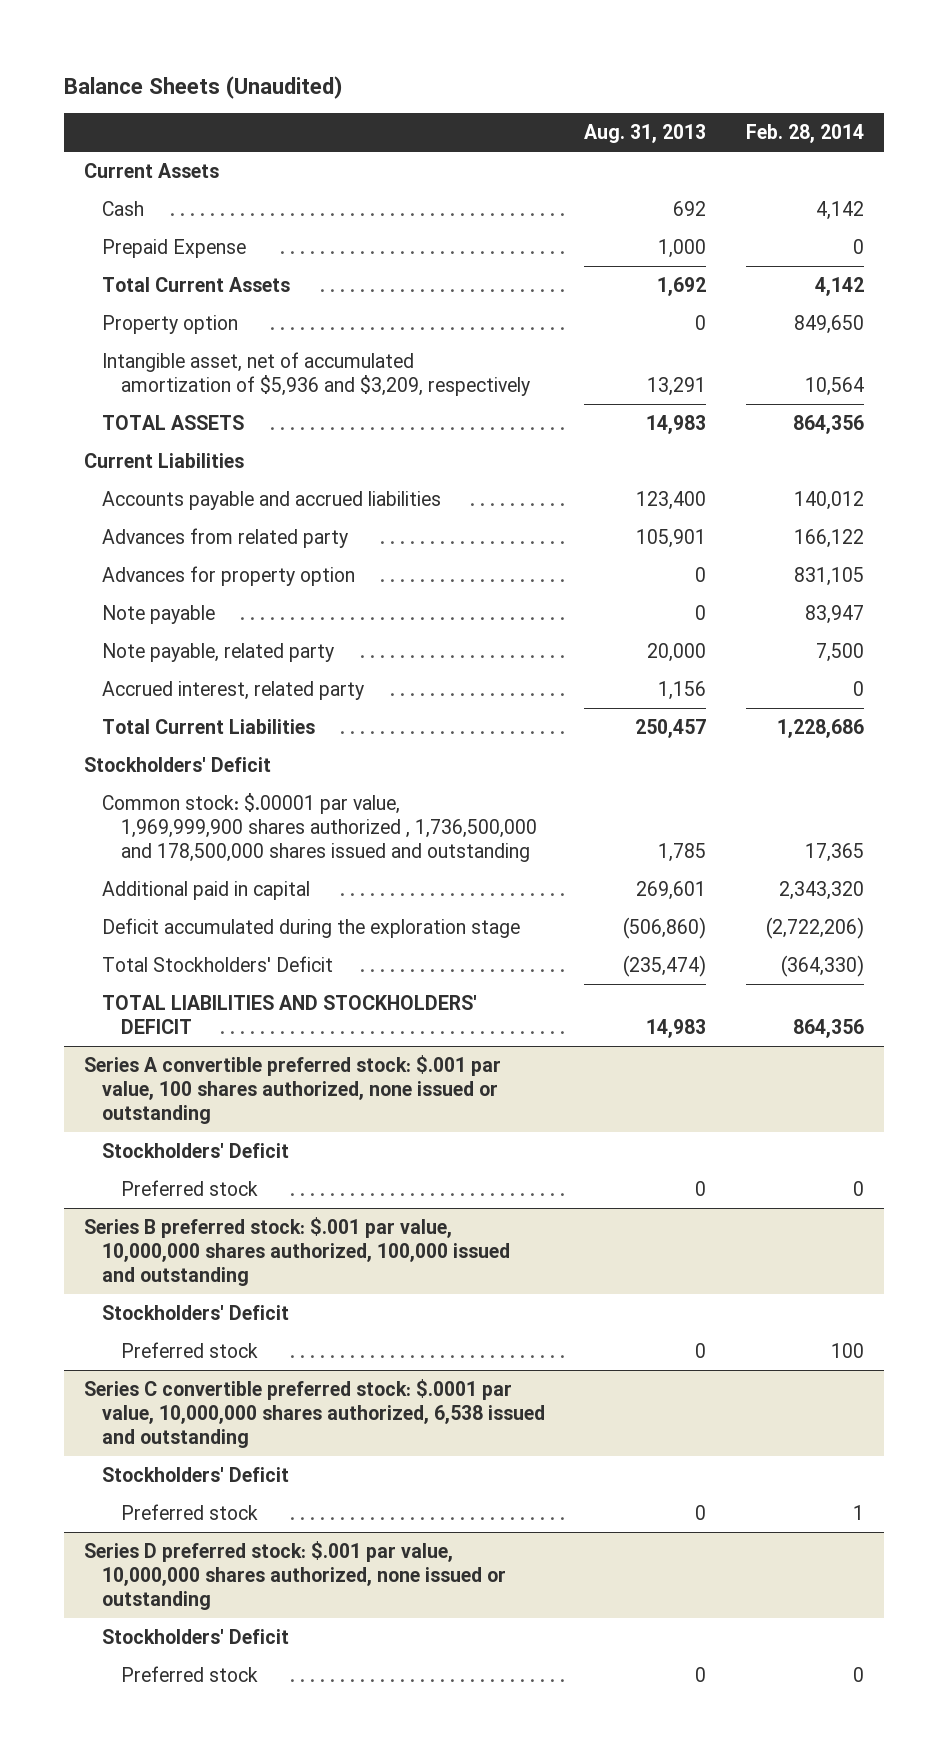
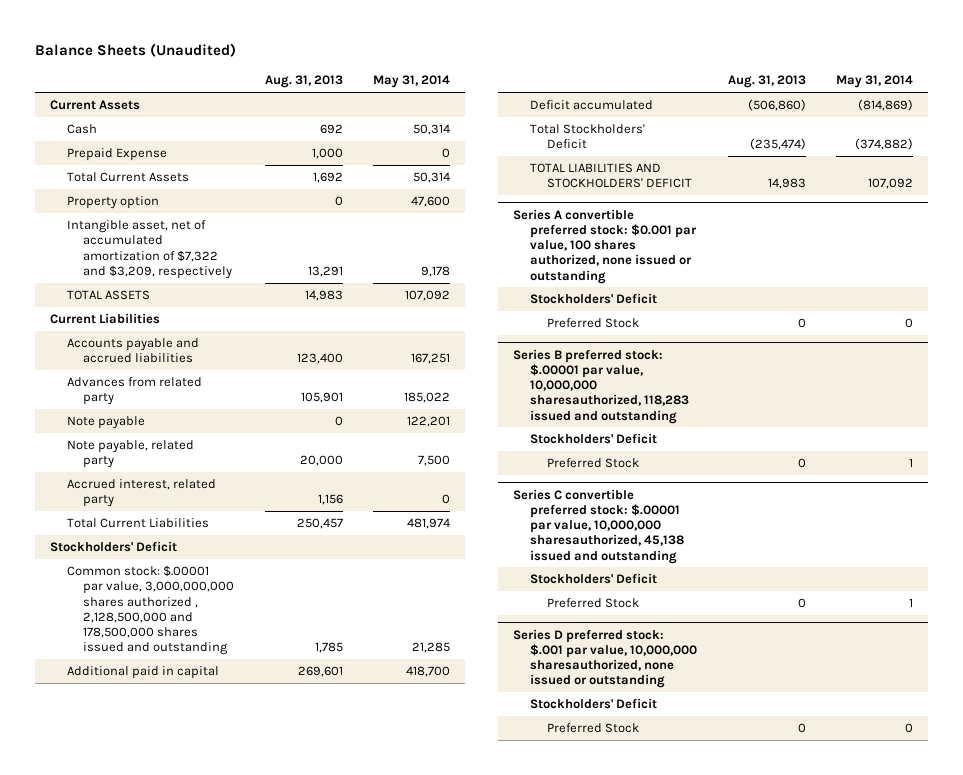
- | Aug. 31, 2013 | Feb. 28, 2014
+ | Aug. 31, 2013 | May 31, 2014
- Intangible asset, net of accumulated amortization of $5,936 and $3,209, respectively | 13,291 | 10,564
+ Intangible asset, net of accumulated amortization of $7,322 and $3,209, respectively | 13,291 | 9,178
- Advances for property option | 0 | 831,105
- Common stock: $.00001 par value, 1,969,999,900 shares authorized , 1,736,500,000 and 178,500,000 shares issued and outstanding | 1,785 | 17,365
+ Common stock: $.00001 par value, 3,000,000,000 shares authorized , 2,128,500,000 and 178,500,000 shares issued and outstanding | 1,785 | 21,285
- Deficit accumulated during the exploration stage | (506,860) | (2,722,206)
+ Deficit accumulated | (506,860) | (814,869)
- Series A convertible preferred stock: $.001 par value, 100 shares authorized, none issued or outstanding
+ Series A convertible preferred stock: $0.001 par value, 100 shares authorized, none issued or outstanding
- Preferred stock | 0 | 0
- Series B preferred stock: $.001 par value, 10,000,000 shares authorized, 100,000 issued and outstanding
+ Preferred Stock | 0 | 0
+ Series B preferred stock: $.00001 par value, 10,000,000 sharesauthorized, 118,283 issued and outstanding
- Preferred stock | 0 | 100
- Series C convertible preferred stock: $.0001 par value, 10,000,000 shares authorized, 6,538 issued and outstanding
+ Preferred Stock | 0 | 1
+ Series C convertible preferred stock: $.00001 par value, 10,000,000 sharesauthorized, 45,138 issued and outstanding
- Preferred stock | 0 | 1
- Series D preferred stock: $.001 par value, 10,000,000 shares authorized, none issued or outstanding
+ Preferred Stock | 0 | 1
+ Series D preferred stock: $.001 par value, 10,000,000 sharesauthorized, none issued or outstanding
- Preferred stock | 0 | 0
+ Preferred Stock | 0 | 0

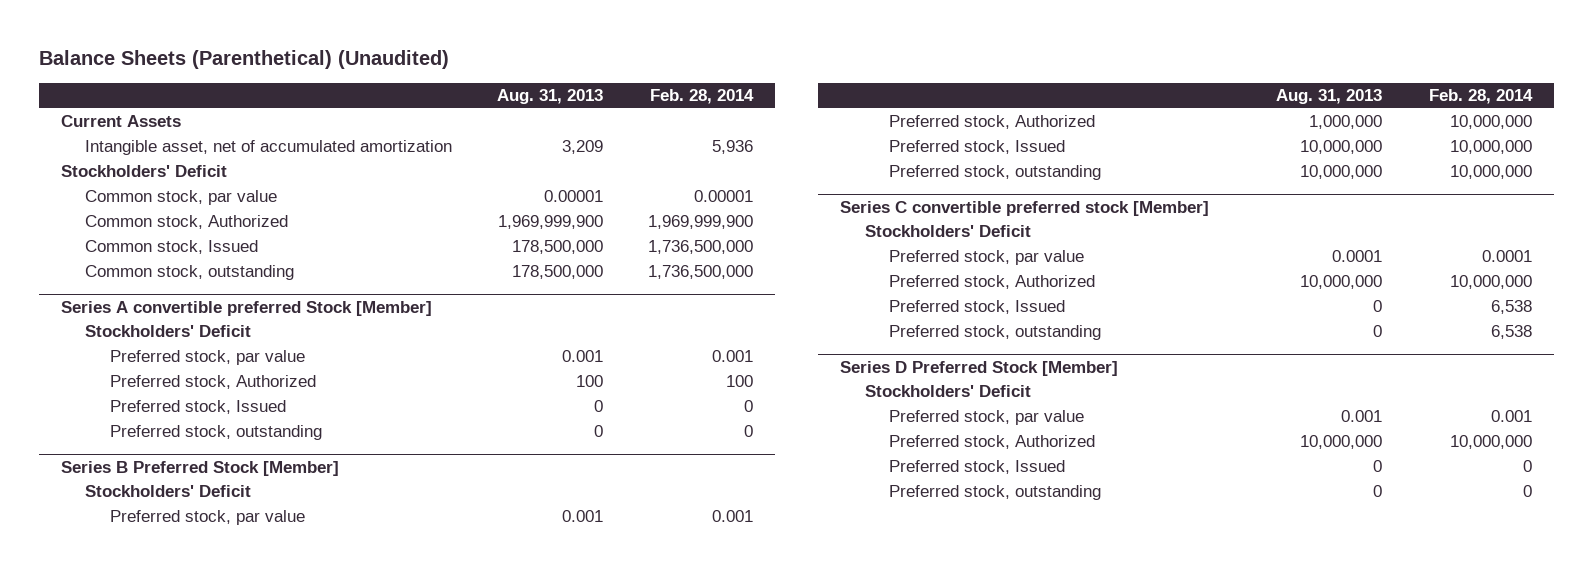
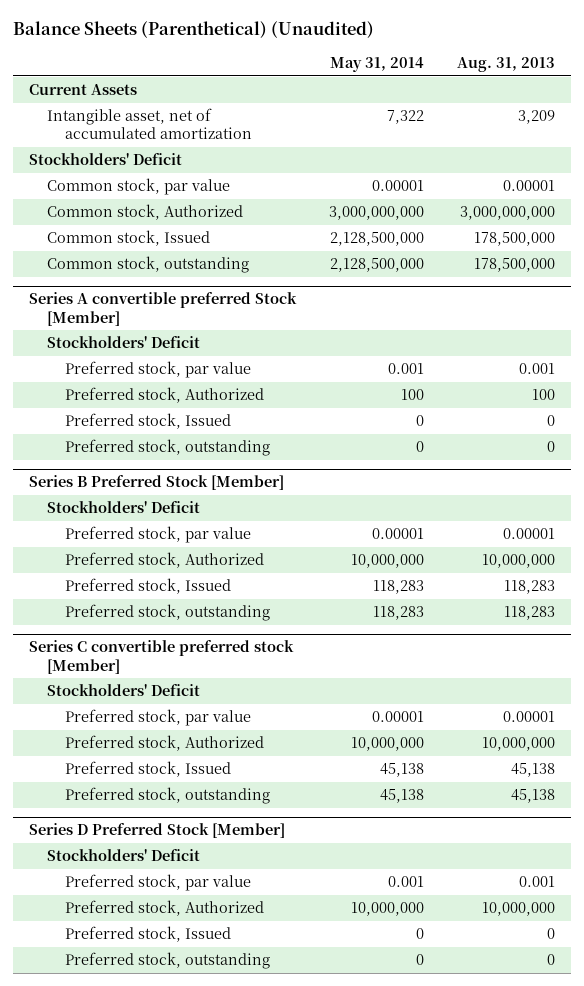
- | Aug. 31, 2013 | Feb. 28, 2014
+ | May 31, 2014 | Aug. 31, 2013
- Common stock, Authorized | 1,969,999,900 | 1,969,999,900
+ Common stock, Authorized | 3,000,000,000 | 3,000,000,000
@ Series B Preferred Stock [Member]
- Preferred stock, par value | 0.001 | 0.001
- Preferred stock, Authorized | 1,000,000 | 10,000,000
- Preferred stock, Issued | 10,000,000 | 10,000,000
- Preferred stock, outstanding | 10,000,000 | 10,000,000
+ Preferred stock, par value | 0.00001 | 0.00001
+ Preferred stock, Authorized | 10,000,000 | 10,000,000
+ Preferred stock, Issued | 118,283 | 118,283
+ Preferred stock, outstanding | 118,283 | 118,283
@ Series C convertible preferred stock [Member]
- Preferred stock, par value | 0.0001 | 0.0001
+ Preferred stock, par value | 0.00001 | 0.00001
- Preferred stock, Issued | 0 | 6,538
- Preferred stock, outstanding | 0 | 6,538
+ Preferred stock, Issued | 45,138 | 45,138
+ Preferred stock, outstanding | 45,138 | 45,138

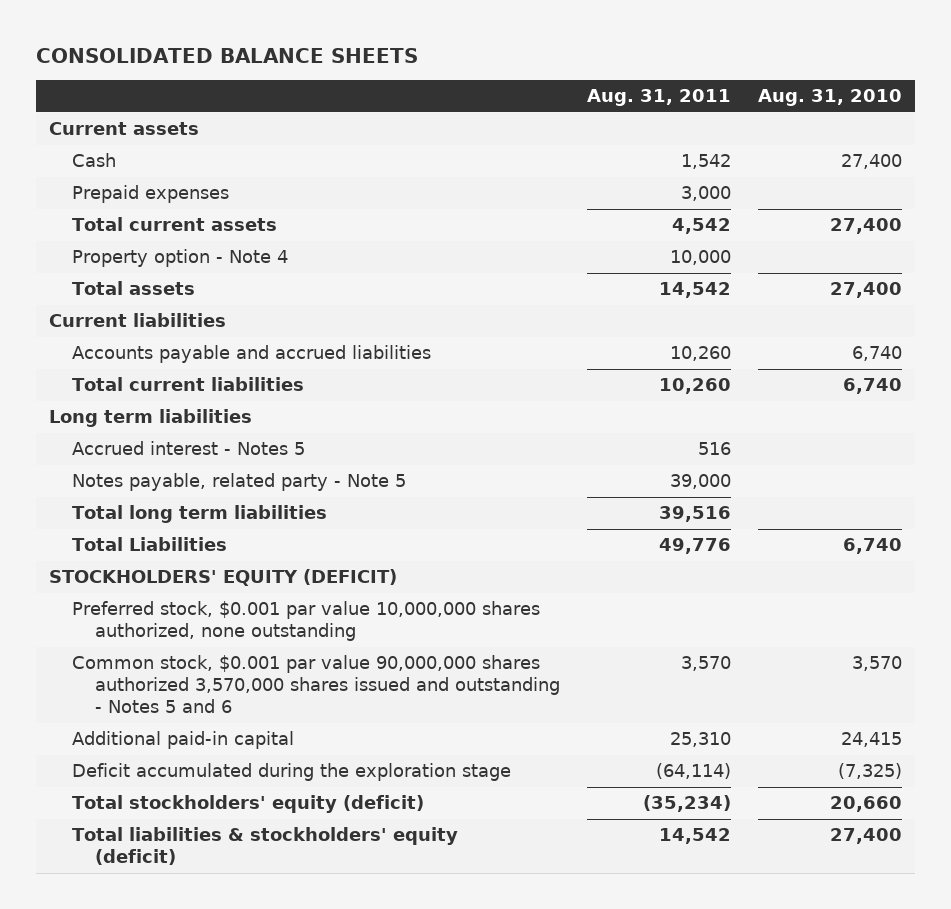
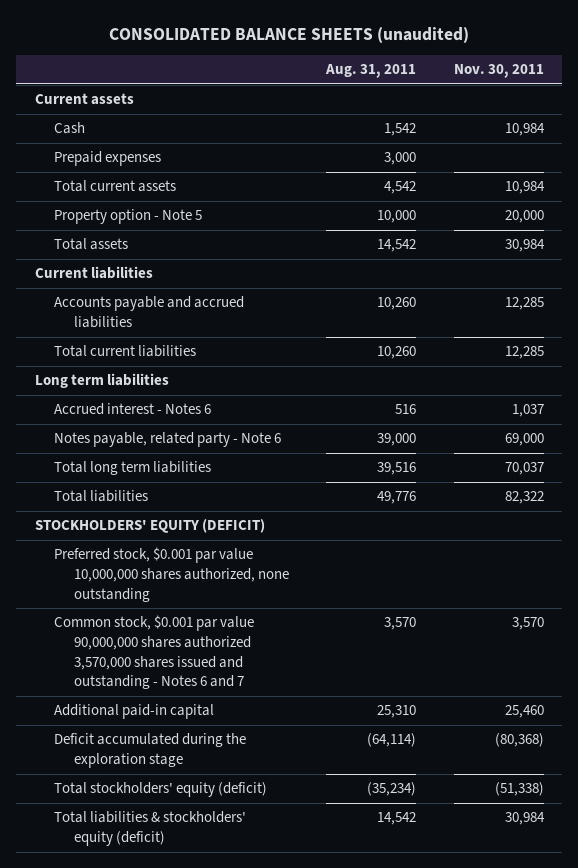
- CONSOLIDATED BALANCE SHEETS
+ CONSOLIDATED BALANCE SHEETS (unaudited)
- | Aug. 31, 2011 | Aug. 31, 2010
+ | Aug. 31, 2011 | Nov. 30, 2011
- Property option - Note 4 | 10,000 |
+ Property option - Note 5 | 10,000 | 20,000
- Accrued interest - Notes 5 | 516 |
- Notes payable, related party - Note 5 | 39,000 |
+ Accrued interest - Notes 6 | 516 | 1,037
+ Notes payable, related party - Note 6 | 39,000 | 69,000
- Total Liabilities | 49,776 | 6,740
+ Total liabilities | 49,776 | 82,322
- Common stock, $0.001 par value 90,000,000 shares authorized 3,570,000 shares issued and outstanding - Notes 5 and 6 | 3,570 | 3,570
+ Common stock, $0.001 par value 90,000,000 shares authorized 3,570,000 shares issued and outstanding - Notes 6 and 7 | 3,570 | 3,570

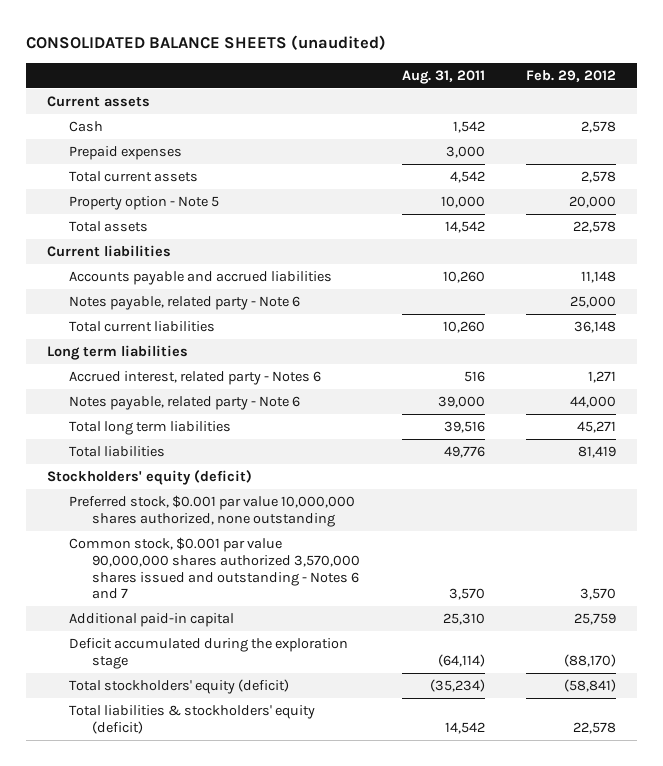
- | Aug. 31, 2011 | Nov. 30, 2011
+ | Aug. 31, 2011 | Feb. 29, 2012
+ Notes payable, related party - Note 6 | | 25,000
- Accrued interest - Notes 6 | 516 | 1,037
+ Accrued interest, related party - Notes 6 | 516 | 1,271
- STOCKHOLDERS' EQUITY (DEFICIT)
+ Stockholders' equity (deficit)

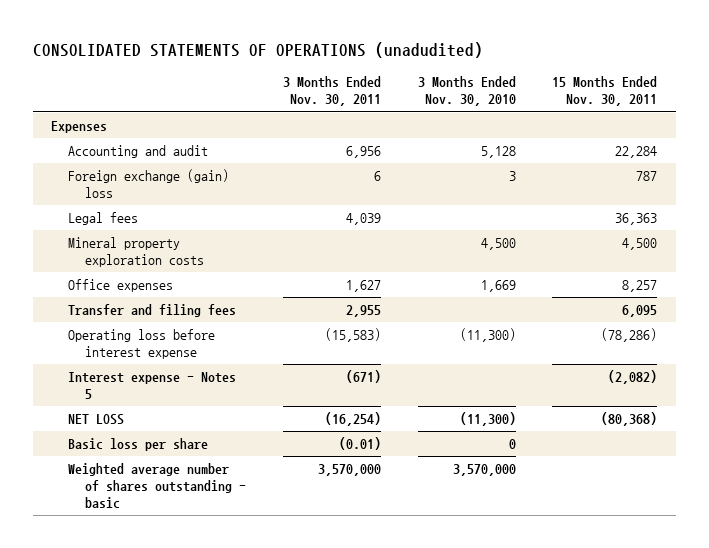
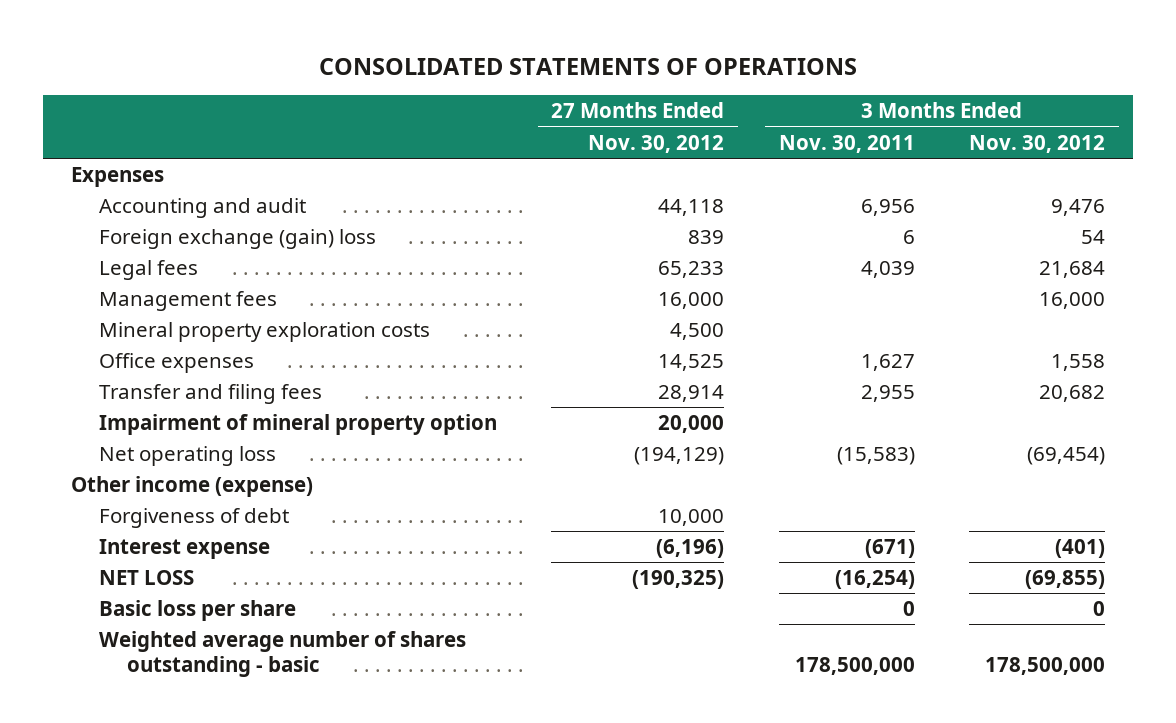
- CONSOLIDATED STATEMENTS OF OPERATIONS (unadudited)
+ CONSOLIDATED STATEMENTS OF OPERATIONS
- | 3 Months Ended Nov. 30, 2011 | 3 Months Ended Nov. 30, 2010 | 15 Months Ended Nov. 30, 2011
+ | 27 Months Ended Nov. 30, 2012 | 3 Months Ended Nov. 30, 2011 | 3 Months Ended Nov. 30, 2012
+ Management fees | 16,000 | | 16,000
- Operating loss before interest expense | (15,583) | (11,300) | (78,286)
- Interest expense - Notes 5 | (671) | | (2,082)
+ Impairment of mineral property option | 20,000 | |
+ Net operating loss | (194,129) | (15,583) | (69,454)
+ Other income (expense)
+ Forgiveness of debt | 10,000 | |
+ Interest expense | (6,196) | (671) | (401)
- Basic loss per share | (0.01) | 0 |
- Weighted average number of shares outstanding - basic | 3,570,000 | 3,570,000 |
+ Basic loss per share | | 0 | 0
+ Weighted average number of shares outstanding - basic | | 178,500,000 | 178,500,000

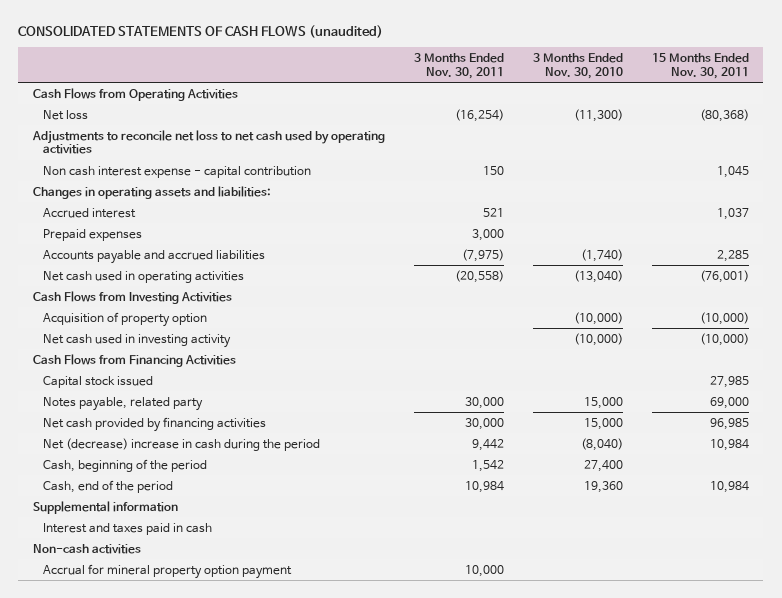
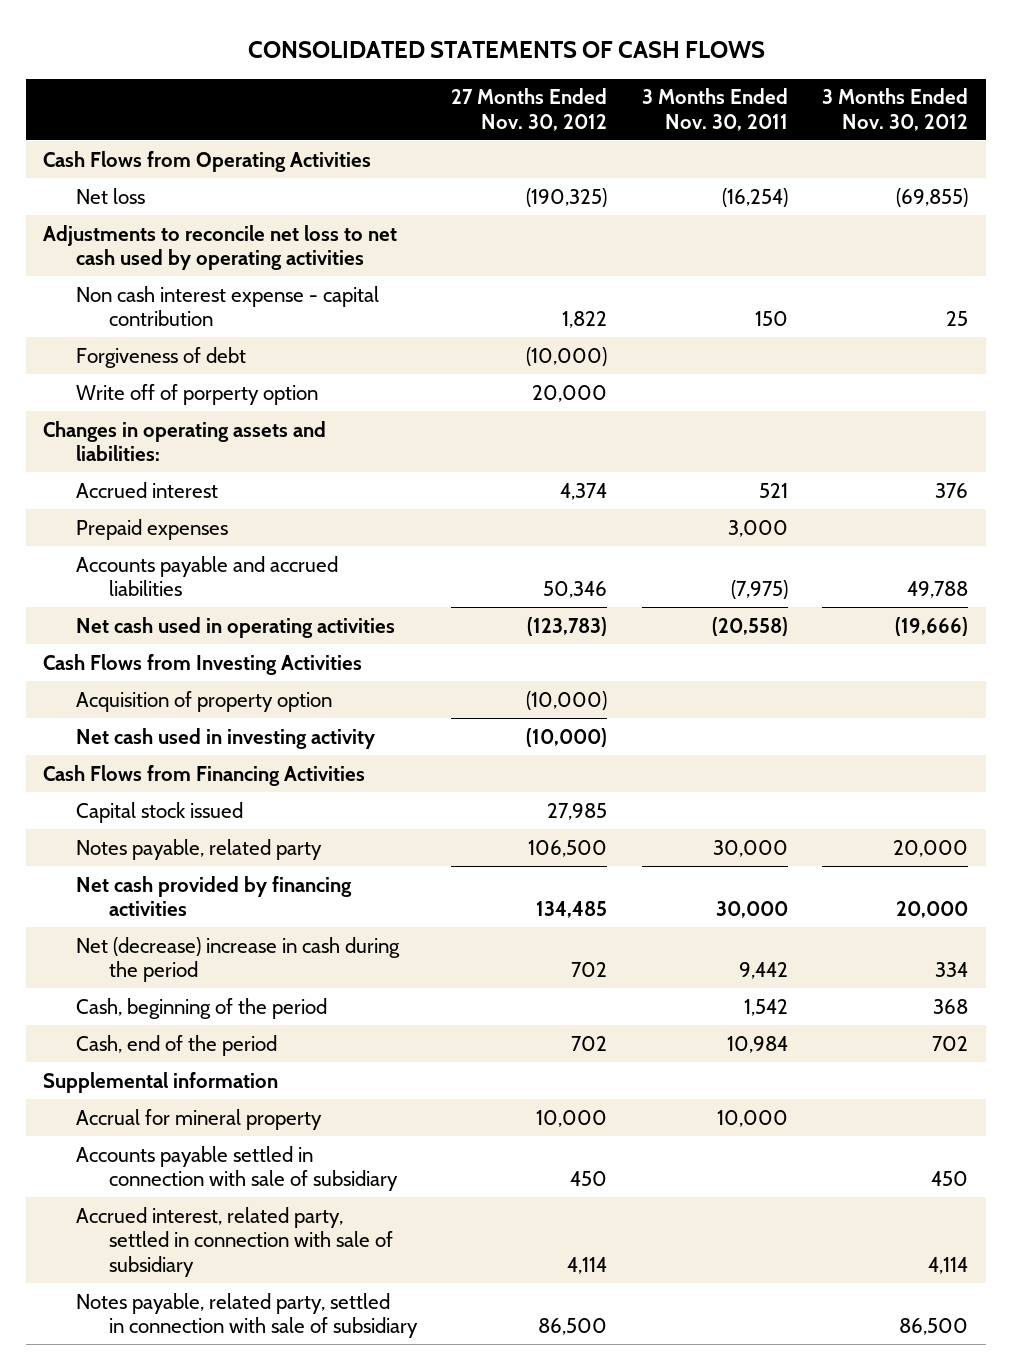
- CONSOLIDATED STATEMENTS OF CASH FLOWS (unaudited)
+ CONSOLIDATED STATEMENTS OF CASH FLOWS
- | 3 Months Ended Nov. 30, 2011 | 3 Months Ended Nov. 30, 2010 | 15 Months Ended Nov. 30, 2011
+ | 27 Months Ended Nov. 30, 2012 | 3 Months Ended Nov. 30, 2011 | 3 Months Ended Nov. 30, 2012
+ Forgiveness of debt | (10,000) | |
+ Write off of porperty option | 20,000 | |
- Interest and taxes paid in cash
- Non-cash activities
- Accrual for mineral property option payment | 10,000 | |
+ Accrual for mineral property | 10,000 | 10,000 |
+ Accounts payable settled in connection with sale of subsidiary | 450 | | 450
+ Accrued interest, related party, settled in connection with sale of subsidiary | 4,114 | | 4,114
+ Notes payable, related party, settled in connection with sale of subsidiary | 86,500 | | 86,500

